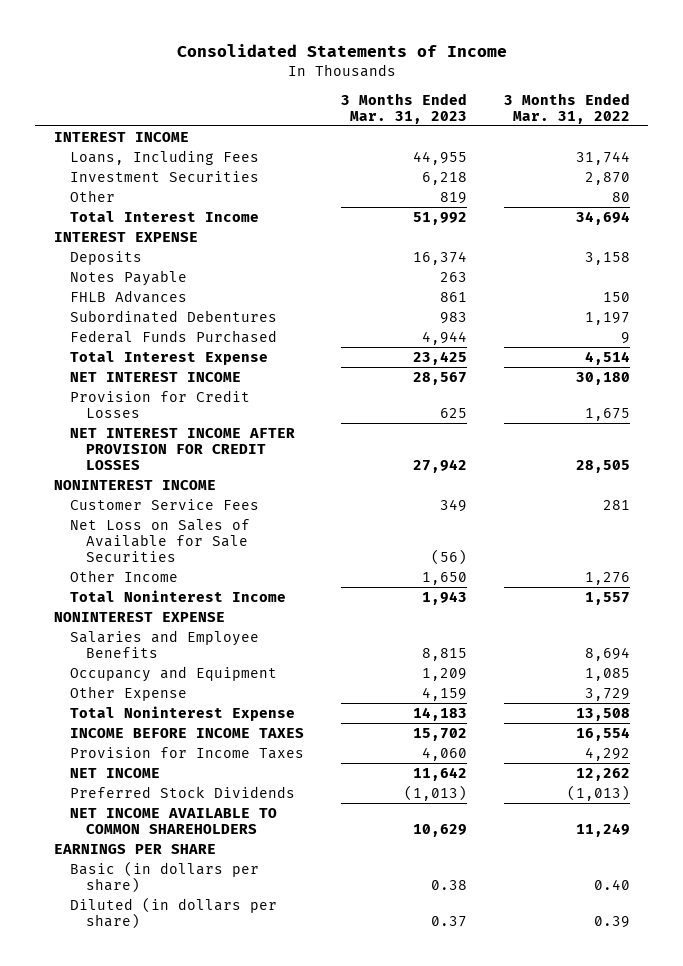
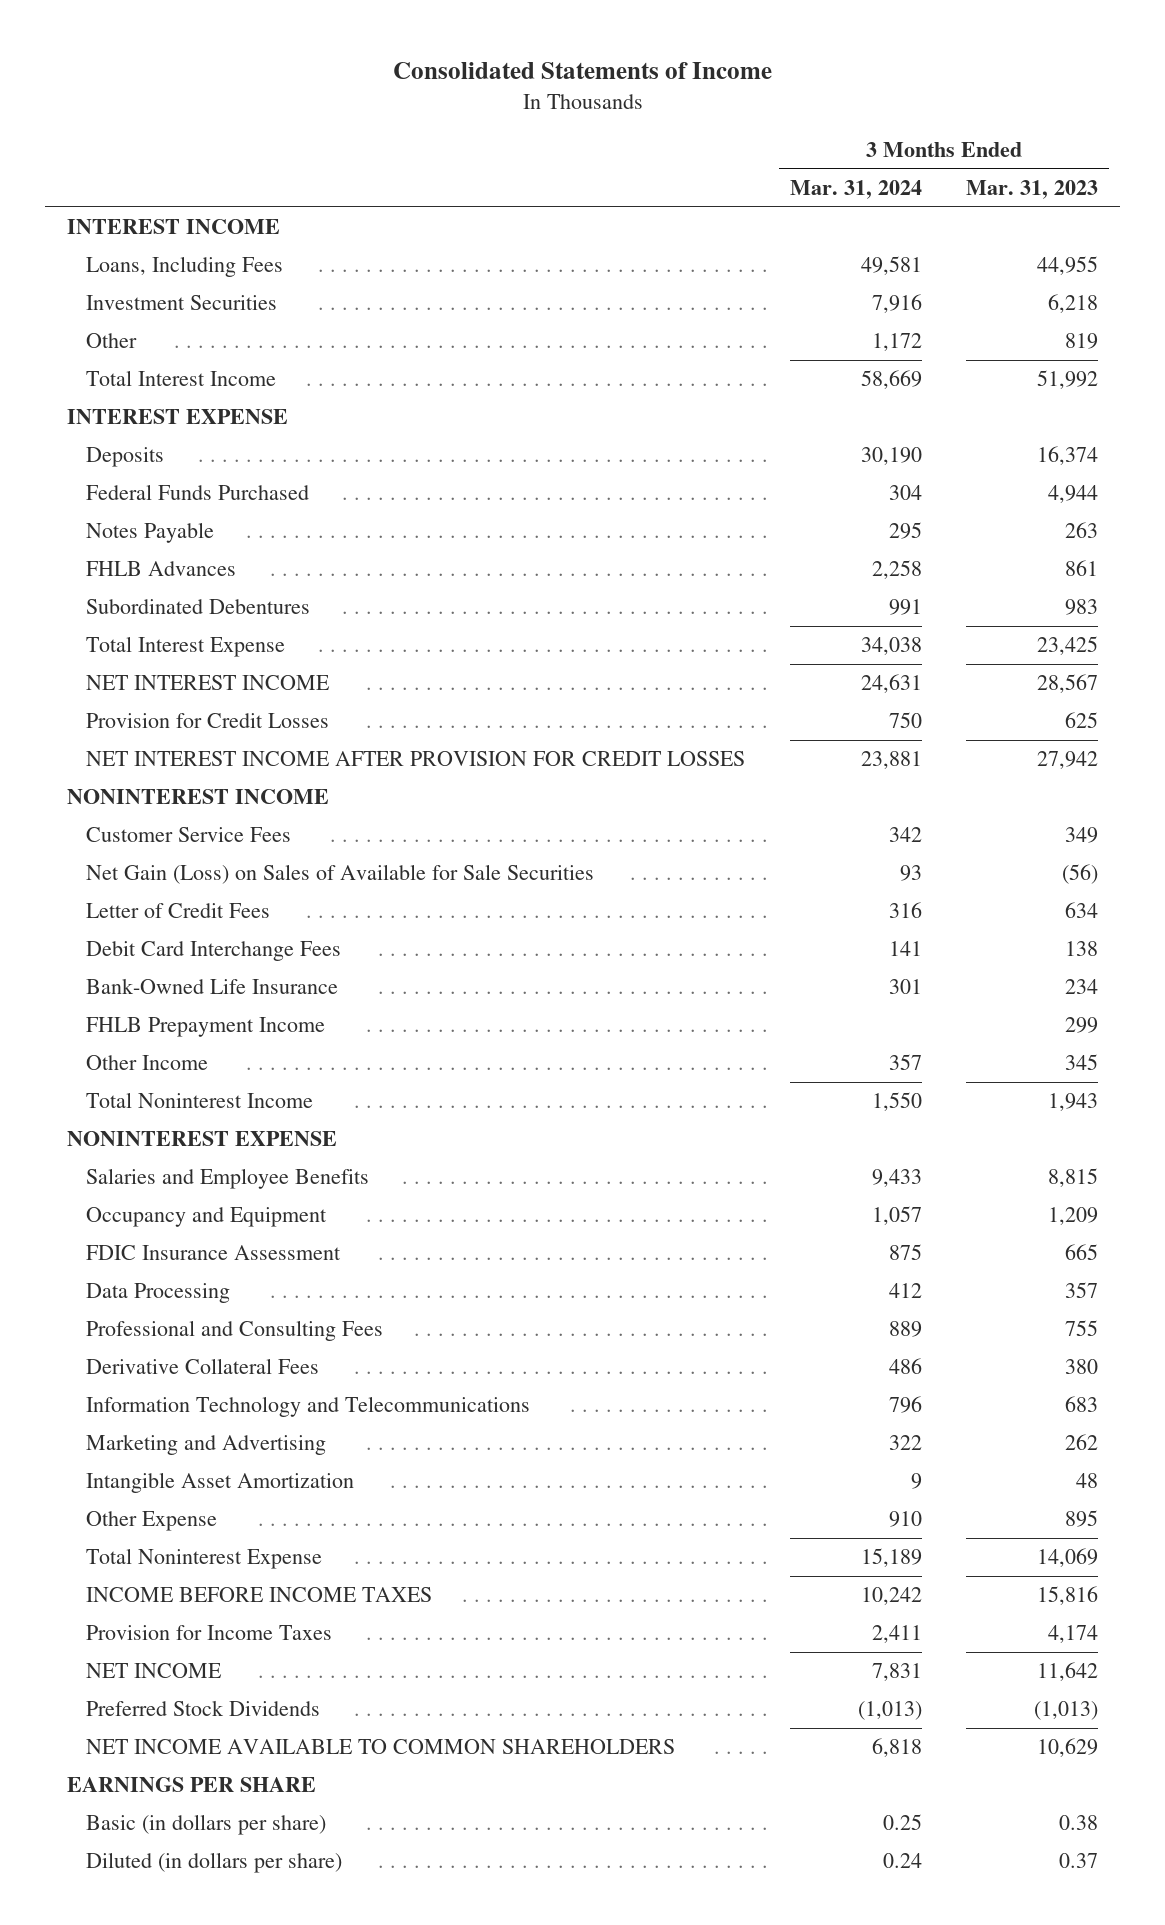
- | 3 Months Ended Mar. 31, 2023 | 3 Months Ended Mar. 31, 2022
+ | 3 Months Ended Mar. 31, 2024 | 3 Months Ended Mar. 31, 2023
moved up: Federal Funds Purchased | 304 | 4,944
- Net Loss on Sales of Available for Sale Securities | (56) |
- Other Income | 1,650 | 1,276
+ Net Gain (Loss) on Sales of Available for Sale Securities | 93 | (56)
+ Letter of Credit Fees | 316 | 634
+ Debit Card Interchange Fees | 141 | 138
+ Bank-Owned Life Insurance | 301 | 234
+ FHLB Prepayment Income | | 299
+ Other Income | 357 | 345
- Other Expense | 4,159 | 3,729
- Total Noninterest Expense | 14,183 | 13,508
- INCOME BEFORE INCOME TAXES | 15,702 | 16,554
- Provision for Income Taxes | 4,060 | 4,292
+ FDIC Insurance Assessment | 875 | 665
+ Data Processing | 412 | 357
+ Professional and Consulting Fees | 889 | 755
+ Derivative Collateral Fees | 486 | 380
+ Information Technology and Telecommunications | 796 | 683
+ Marketing and Advertising | 322 | 262
+ Intangible Asset Amortization | 9 | 48
+ Other Expense | 910 | 895
+ Total Noninterest Expense | 15,189 | 14,069
+ INCOME BEFORE INCOME TAXES | 10,242 | 15,816
+ Provision for Income Taxes | 2,411 | 4,174

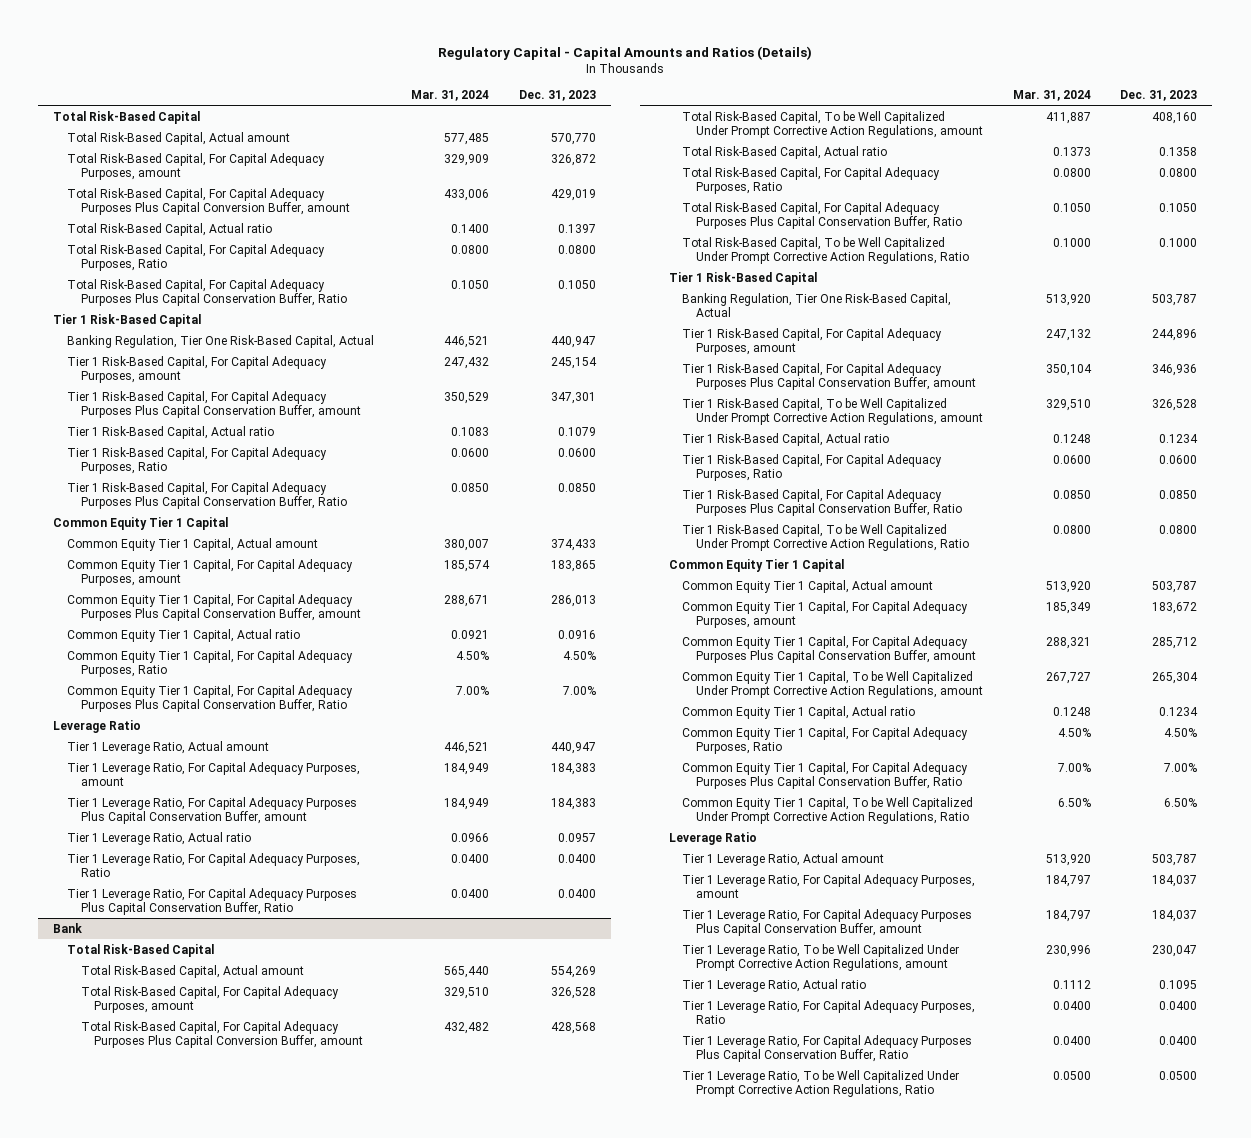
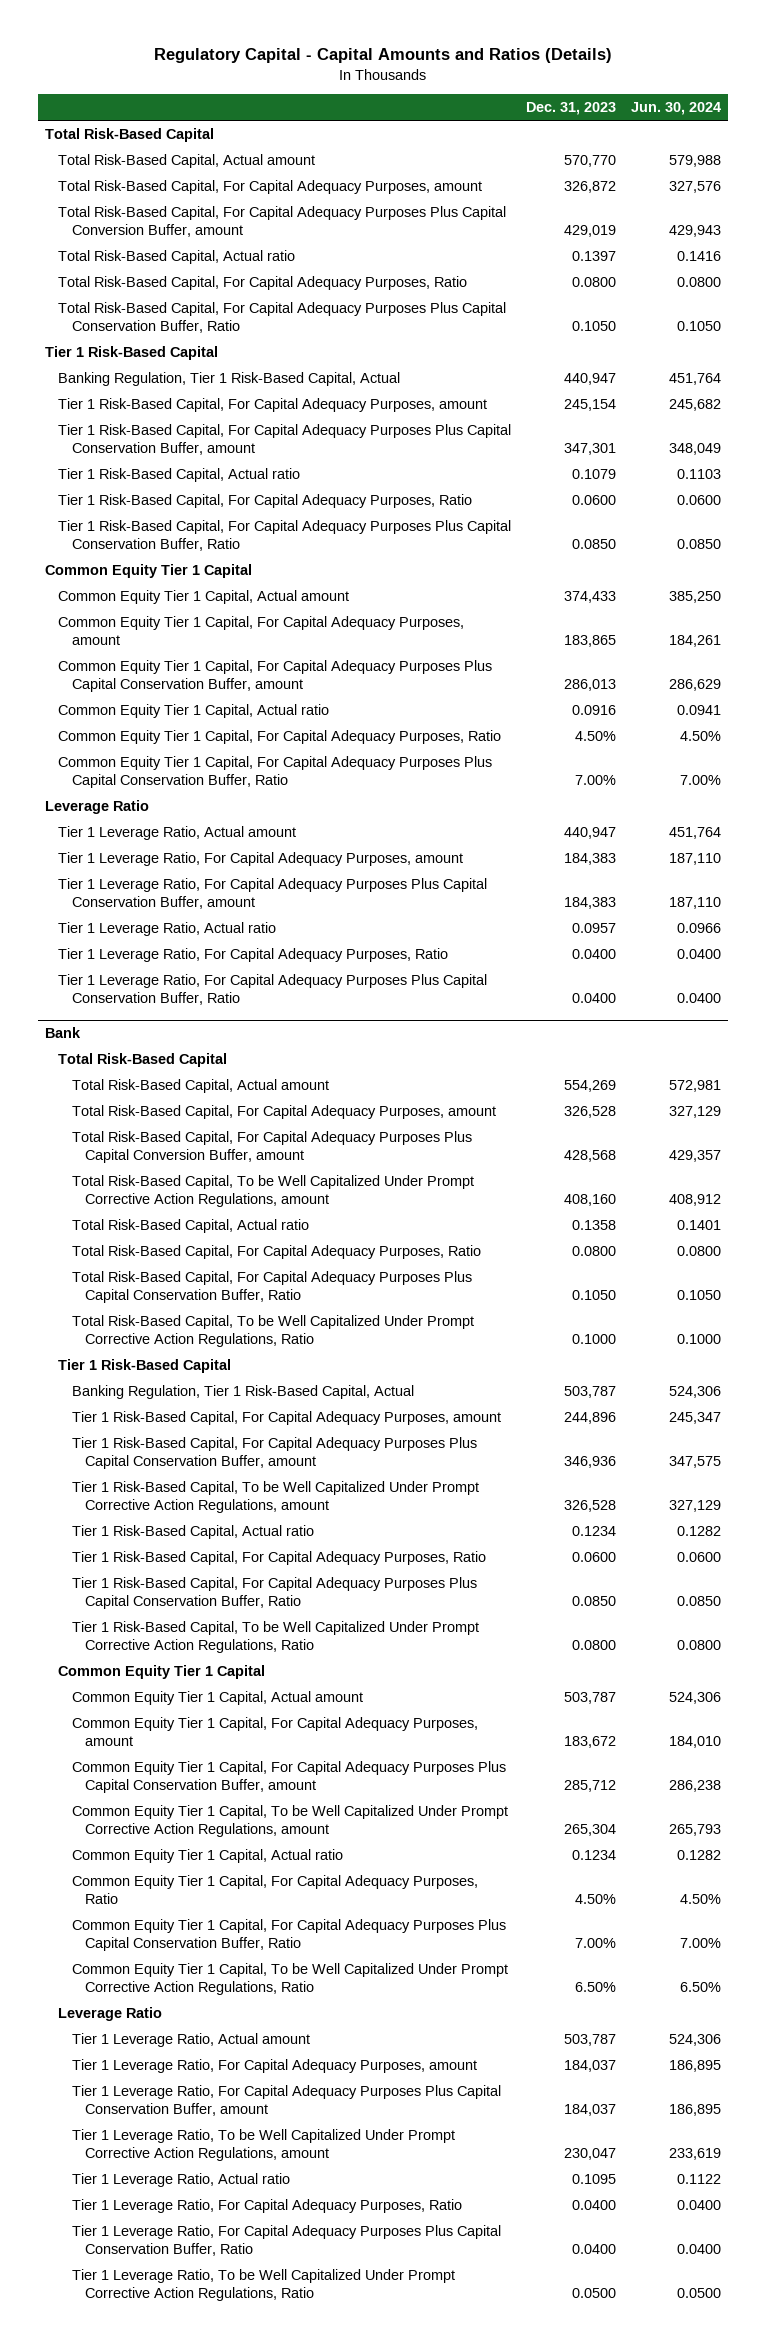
- | Mar. 31, 2024 | Dec. 31, 2023
+ | Dec. 31, 2023 | Jun. 30, 2024
- Banking Regulation, Tier One Risk-Based Capital, Actual | 446,521 | 440,947
+ Banking Regulation, Tier 1 Risk-Based Capital, Actual | 440,947 | 451,764
@ Bank
- Banking Regulation, Tier One Risk-Based Capital, Actual | 513,920 | 503,787
+ Banking Regulation, Tier 1 Risk-Based Capital, Actual | 503,787 | 524,306

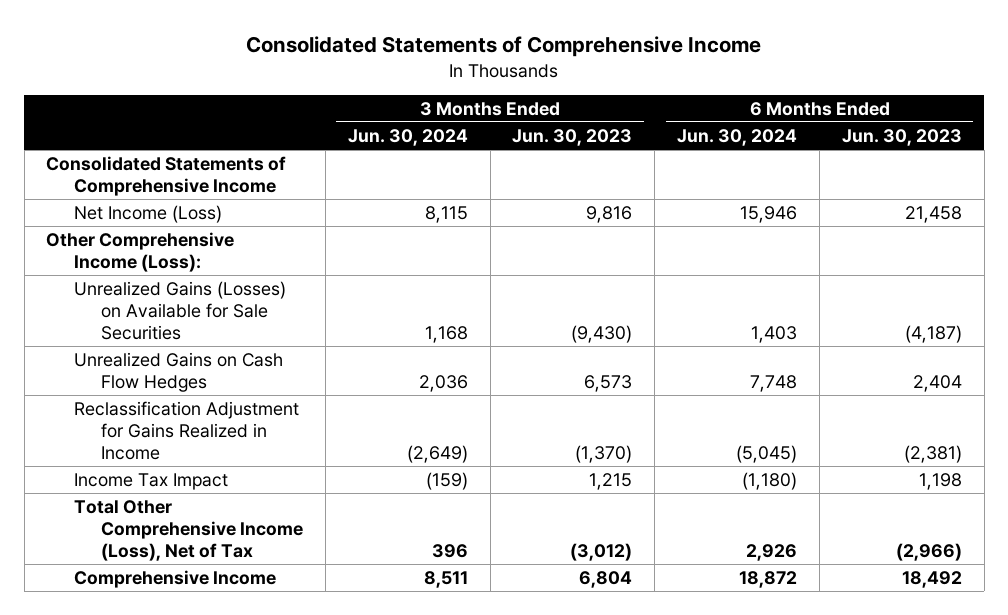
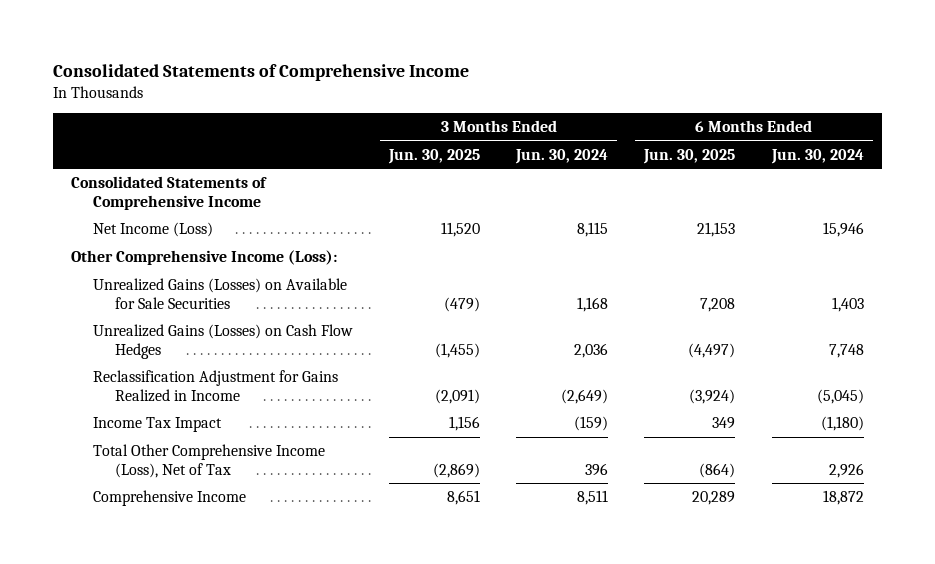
- | 3 Months Ended Jun. 30, 2024 | 3 Months Ended Jun. 30, 2023 | 6 Months Ended Jun. 30, 2024 | 6 Months Ended Jun. 30, 2023
+ | 3 Months Ended Jun. 30, 2025 | 3 Months Ended Jun. 30, 2024 | 6 Months Ended Jun. 30, 2025 | 6 Months Ended Jun. 30, 2024
- Unrealized Gains on Cash Flow Hedges | 2,036 | 6,573 | 7,748 | 2,404
+ Unrealized Gains (Losses) on Cash Flow Hedges | (1,455) | 2,036 | (4,497) | 7,748

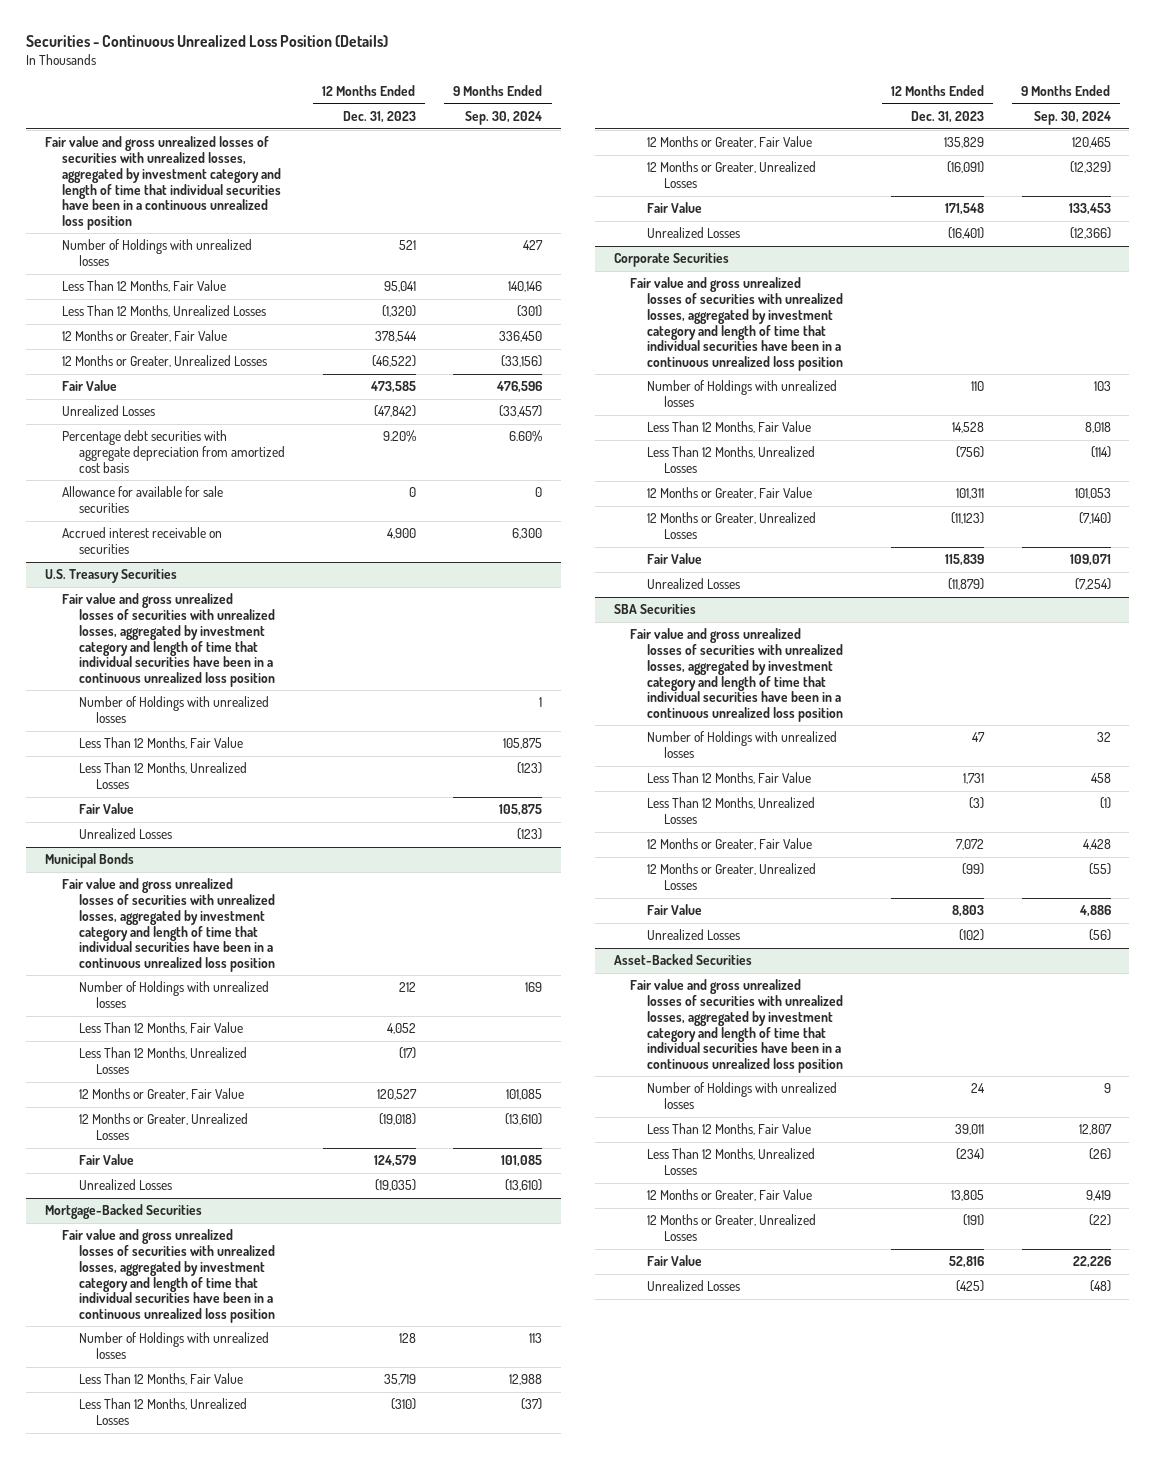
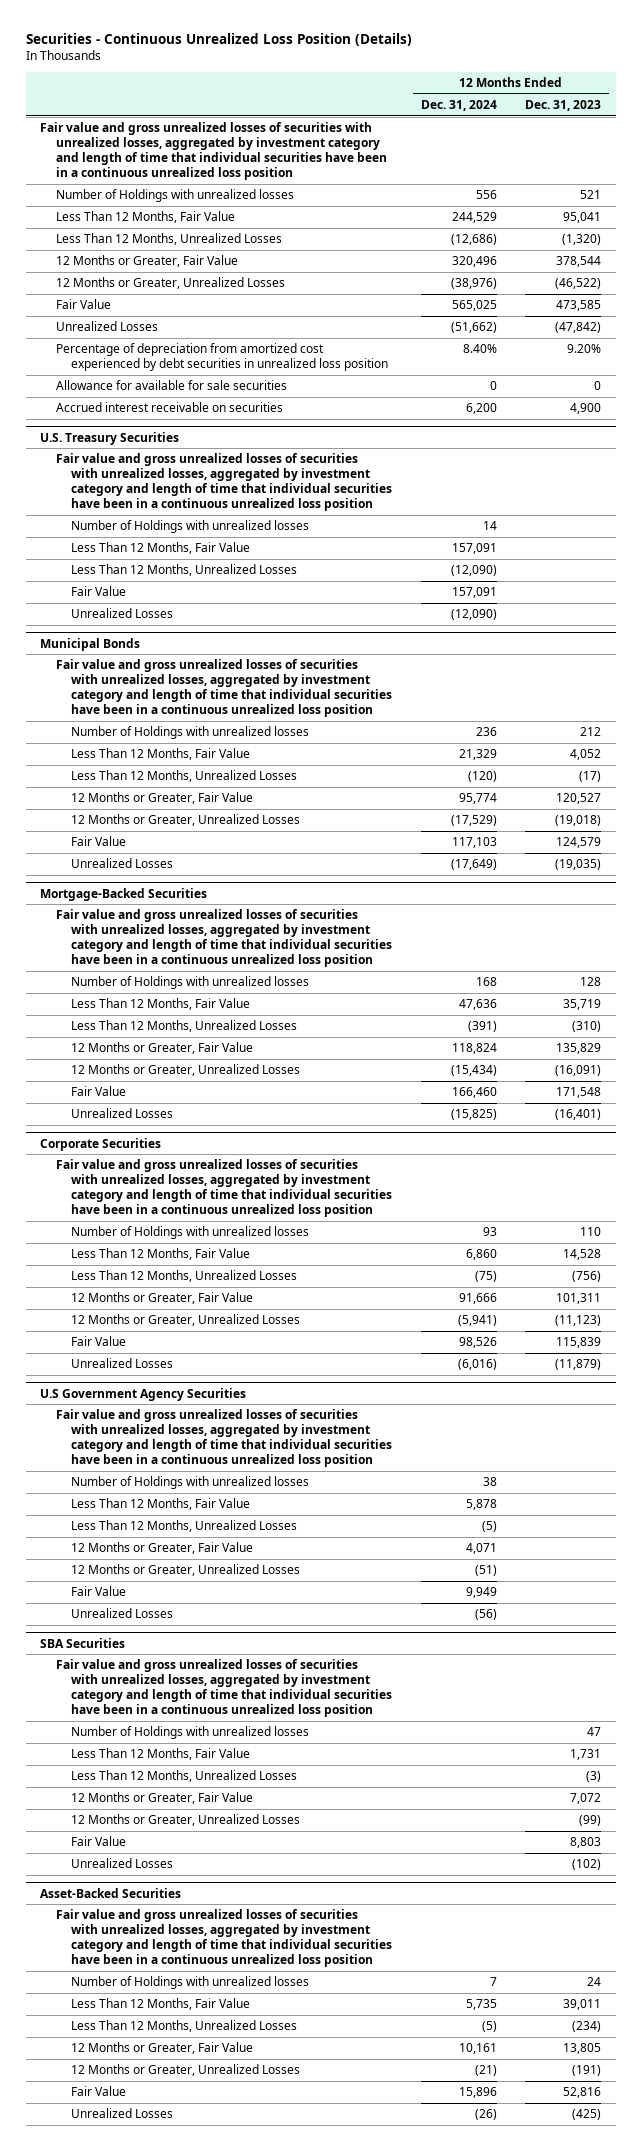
- | 12 Months Ended Dec. 31, 2023 | 9 Months Ended Sep. 30, 2024
+ | 12 Months Ended Dec. 31, 2024 | 12 Months Ended Dec. 31, 2023
- Percentage debt securities with aggregate depreciation from amortized cost basis | 9.20% | 6.60%
+ Percentage of depreciation from amortized cost experienced by debt securities in unrealized loss position | 8.40% | 9.20%
+ U.S Government Agency Securities
+ Fair value and gross unrealized losses of securities with unrealized losses, aggregated by investment category and length of time that individual securities have been in a continuous unrealized loss position
+ Number of Holdings with unrealized losses | 38 |
+ Less Than 12 Months, Fair Value | 5,878 |
+ Less Than 12 Months, Unrealized Losses | (5) |
+ 12 Months or Greater, Fair Value | 4,071 |
+ 12 Months or Greater, Unrealized Losses | (51) |
+ Fair Value | 9,949 |
+ Unrealized Losses | (56) |

